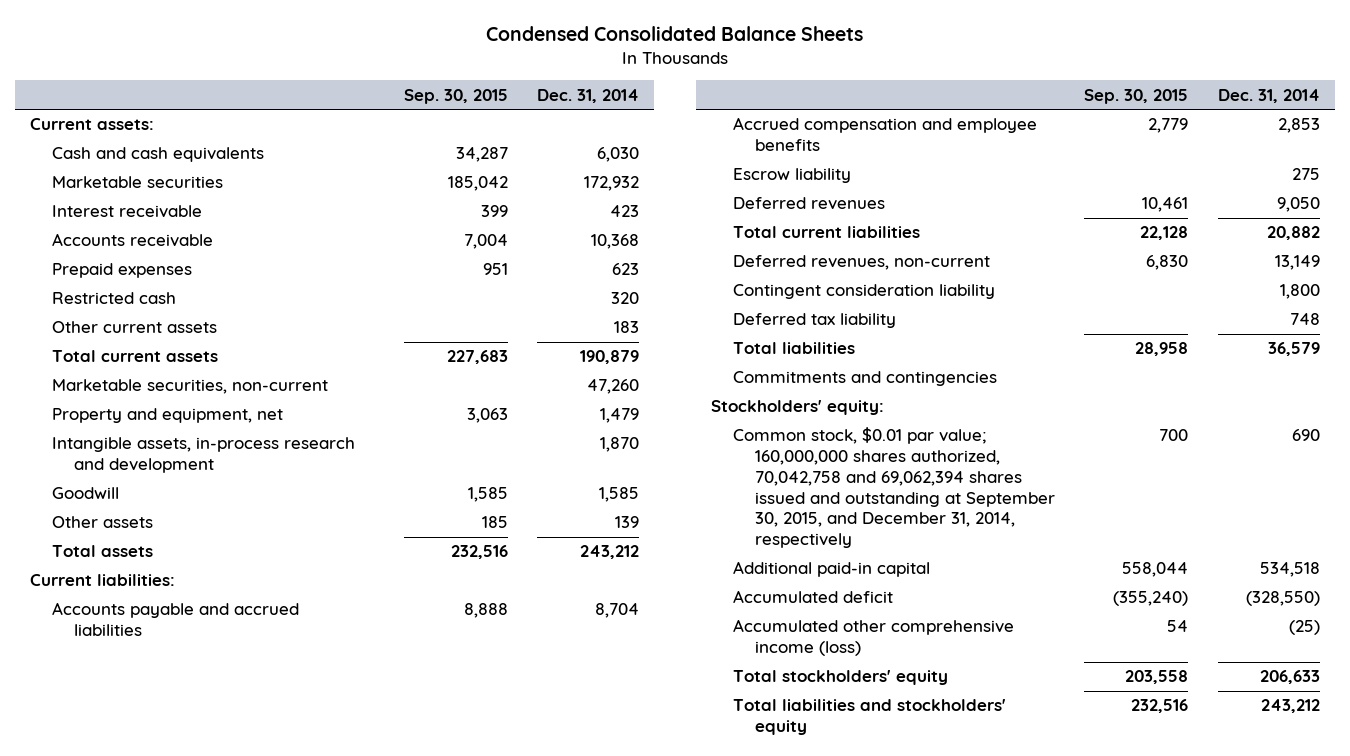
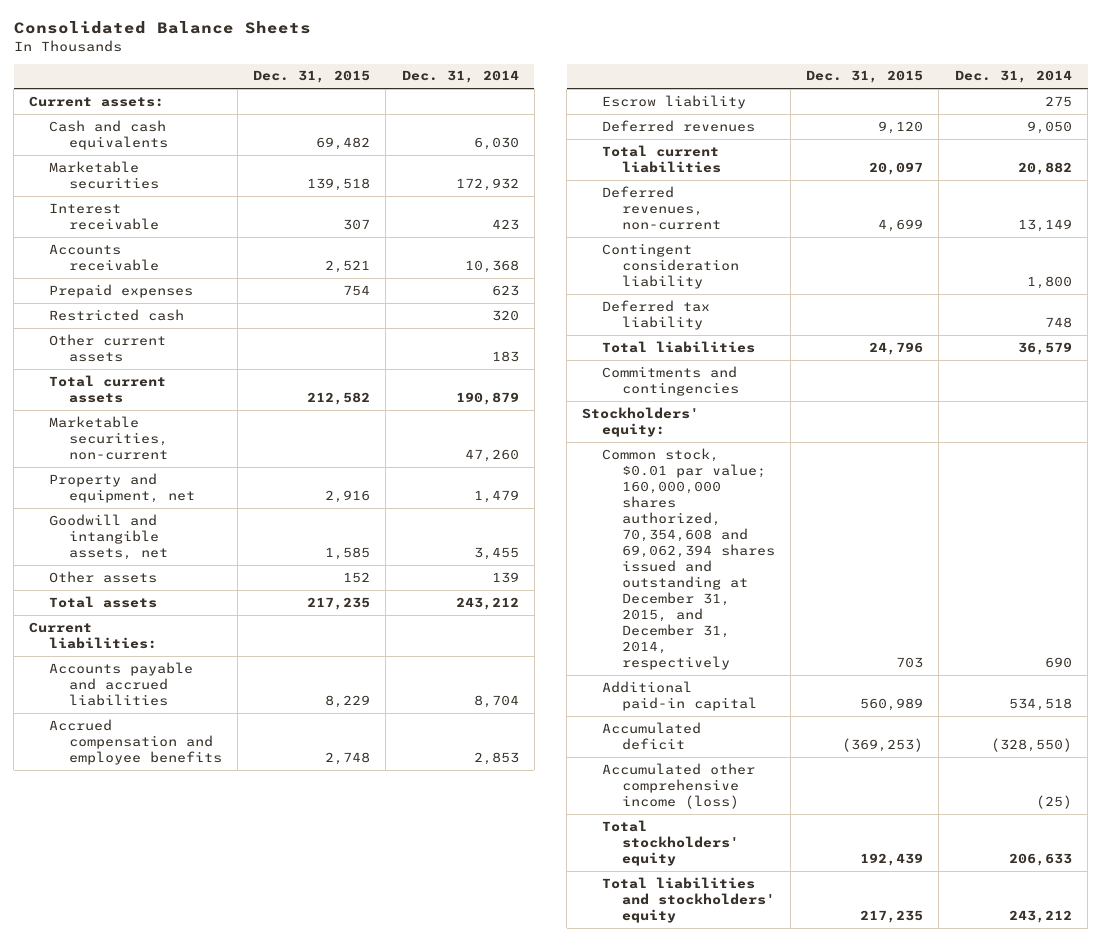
- Condensed Consolidated Balance Sheets
+ Consolidated Balance Sheets
- | Sep. 30, 2015 | Dec. 31, 2014
+ | Dec. 31, 2015 | Dec. 31, 2014
- Intangible assets, in-process research and development | | 1,870
- Goodwill | 1,585 | 1,585
+ Goodwill and intangible assets, net | 1,585 | 3,455
- Common stock, $0.01 par value; 160,000,000 shares authorized, 70,042,758 and 69,062,394 shares issued and outstanding at September 30, 2015, and December 31, 2014, respectively | 700 | 690
+ Common stock, $0.01 par value; 160,000,000 shares authorized, 70,354,608 and 69,062,394 shares issued and outstanding at December 31, 2015, and December 31, 2014, respectively | 703 | 690

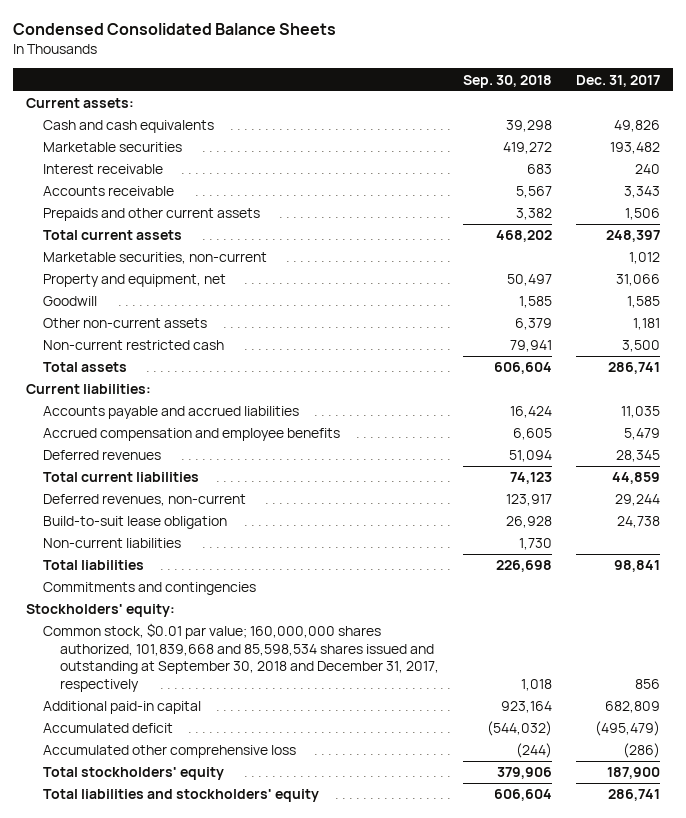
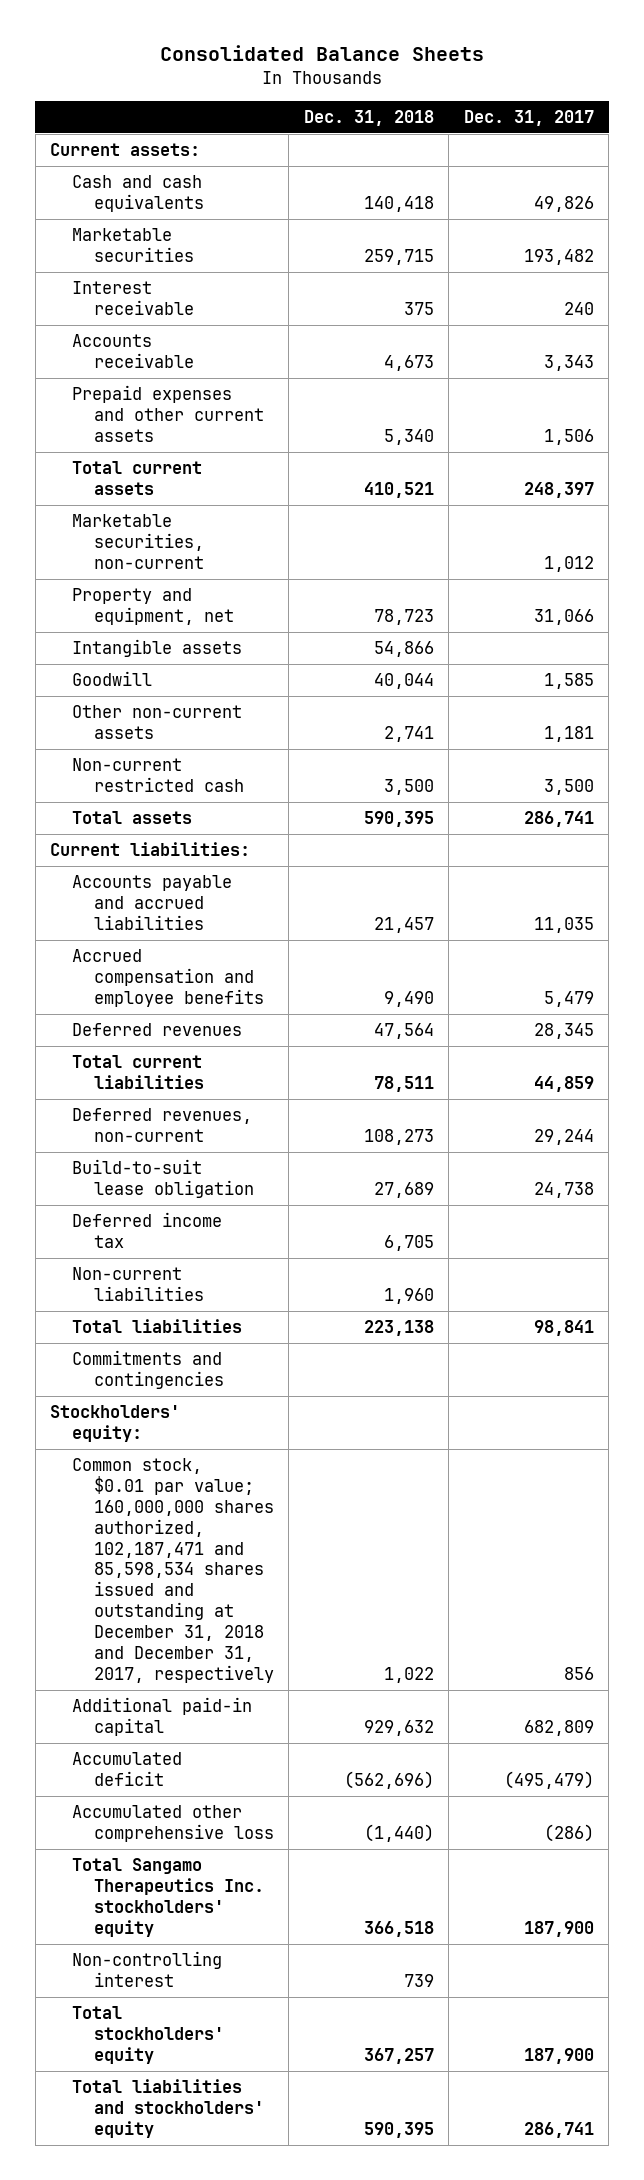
- Condensed Consolidated Balance Sheets
+ Consolidated Balance Sheets
- | Sep. 30, 2018 | Dec. 31, 2017
+ | Dec. 31, 2018 | Dec. 31, 2017
- Prepaids and other current assets | 3,382 | 1,506
+ Prepaid expenses and other current assets | 5,340 | 1,506
+ Intangible assets | 54,866 |
+ Deferred income tax | 6,705 |
- Common stock, $0.01 par value; 160,000,000 shares authorized, 101,839,668 and 85,598,534 shares issued and outstanding at September 30, 2018 and December 31, 2017, respectively | 1,018 | 856
+ Common stock, $0.01 par value; 160,000,000 shares authorized, 102,187,471 and 85,598,534 shares issued and outstanding at December 31, 2018 and December 31, 2017, respectively | 1,022 | 856
+ Total Sangamo Therapeutics Inc. stockholders' equity | 366,518 | 187,900
+ Non-controlling interest | 739 |

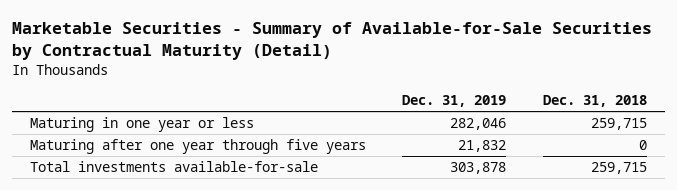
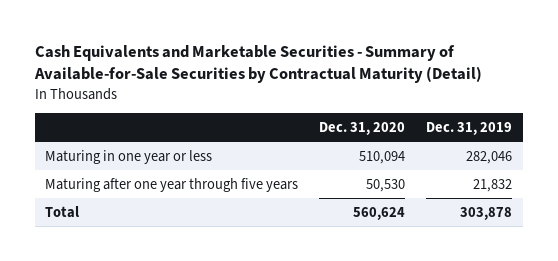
- Marketable Securities - Summary of Available-for-Sale Securities by Contractual Maturity (Detail)
+ Cash Equivalents and Marketable Securities - Summary of Available-for-Sale Securities by Contractual Maturity (Detail)
- | Dec. 31, 2019 | Dec. 31, 2018
+ | Dec. 31, 2020 | Dec. 31, 2019
- Total investments available-for-sale | 303,878 | 259,715
+ Total | 560,624 | 303,878

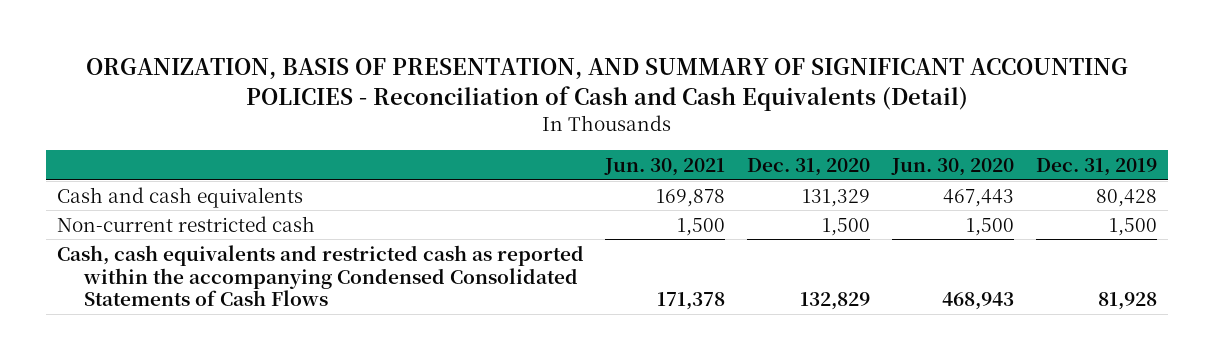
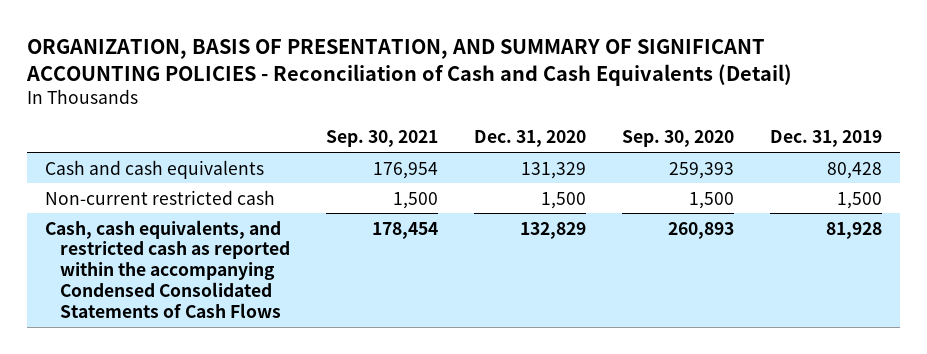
- | Jun. 30, 2021 | Dec. 31, 2020 | Jun. 30, 2020 | Dec. 31, 2019
+ | Sep. 30, 2021 | Dec. 31, 2020 | Sep. 30, 2020 | Dec. 31, 2019
- Cash, cash equivalents and restricted cash as reported within the accompanying Condensed Consolidated Statements of Cash Flows | 171,378 | 132,829 | 468,943 | 81,928
+ Cash, cash equivalents, and restricted cash as reported within the accompanying Condensed Consolidated Statements of Cash Flows | 178,454 | 132,829 | 260,893 | 81,928

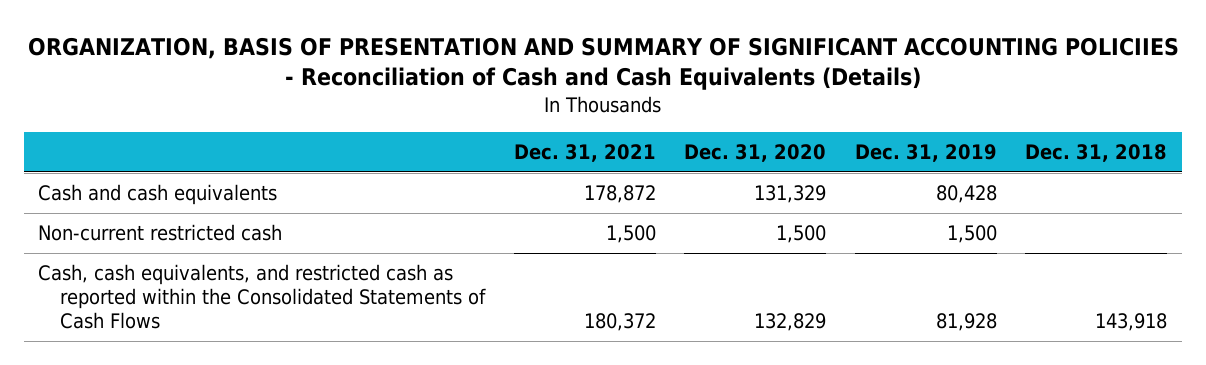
- ORGANIZATION, BASIS OF PRESENTATION, AND SUMMARY OF SIGNIFICANT ACCOUNTING POLICIES - Reconciliation of Cash and Cash Equivalents (Detail)
+ ORGANIZATION, BASIS OF PRESENTATION AND SUMMARY OF SIGNIFICANT ACCOUNTING POLICIIES - Reconciliation of Cash and Cash Equivalents (Details)
- | Sep. 30, 2021 | Dec. 31, 2020 | Sep. 30, 2020 | Dec. 31, 2019
+ | Dec. 31, 2021 | Dec. 31, 2020 | Dec. 31, 2019 | Dec. 31, 2018
- Cash, cash equivalents, and restricted cash as reported within the accompanying Condensed Consolidated Statements of Cash Flows | 178,454 | 132,829 | 260,893 | 81,928
+ Cash, cash equivalents, and restricted cash as reported within the Consolidated Statements of Cash Flows | 180,372 | 132,829 | 81,928 | 143,918

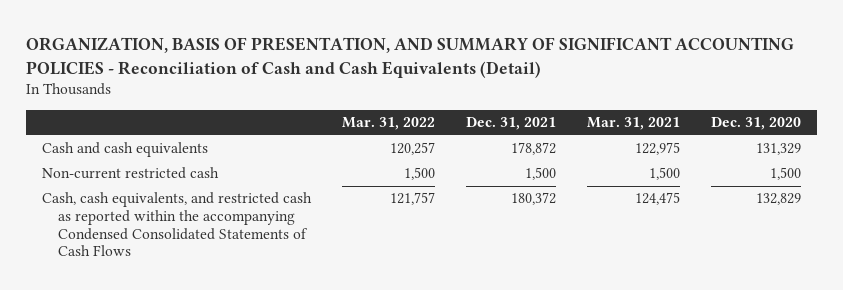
- ORGANIZATION, BASIS OF PRESENTATION AND SUMMARY OF SIGNIFICANT ACCOUNTING POLICIIES - Reconciliation of Cash and Cash Equivalents (Details)
+ ORGANIZATION, BASIS OF PRESENTATION, AND SUMMARY OF SIGNIFICANT ACCOUNTING POLICIES - Reconciliation of Cash and Cash Equivalents (Detail)
- | Dec. 31, 2021 | Dec. 31, 2020 | Dec. 31, 2019 | Dec. 31, 2018
+ | Mar. 31, 2022 | Dec. 31, 2021 | Mar. 31, 2021 | Dec. 31, 2020
- Cash, cash equivalents, and restricted cash as reported within the Consolidated Statements of Cash Flows | 180,372 | 132,829 | 81,928 | 143,918
+ Cash, cash equivalents, and restricted cash as reported within the accompanying Condensed Consolidated Statements of Cash Flows | 121,757 | 180,372 | 124,475 | 132,829

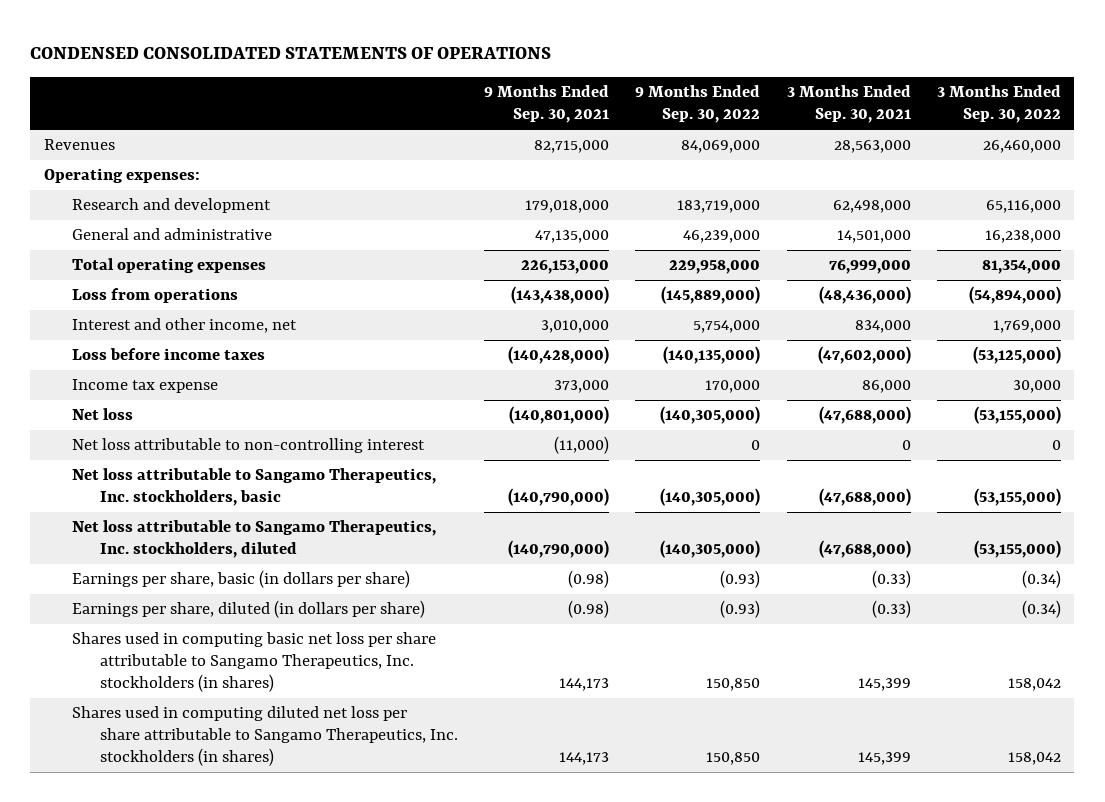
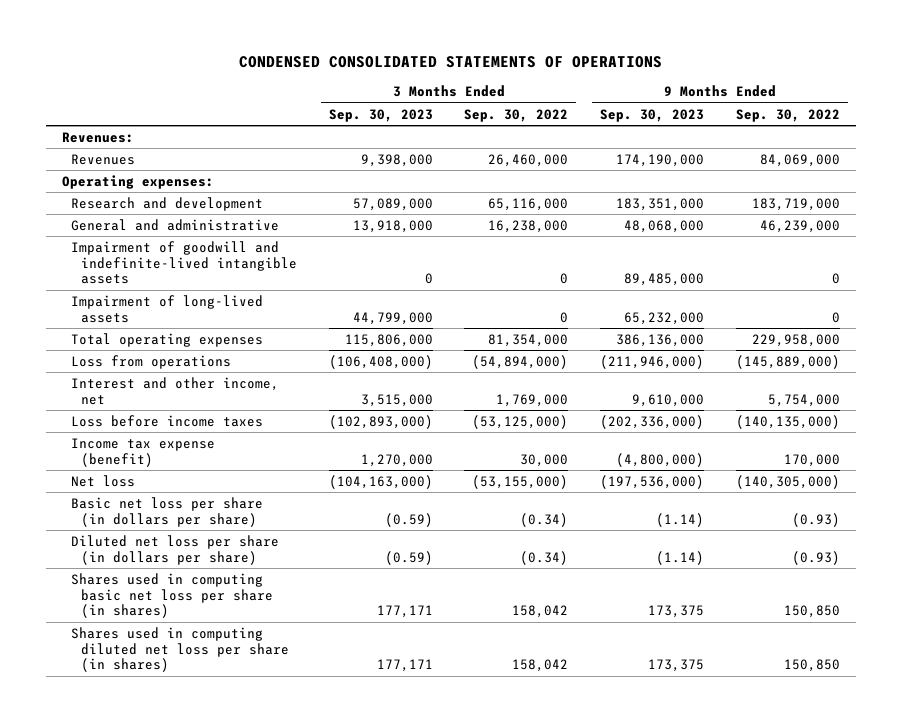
- | 9 Months Ended Sep. 30, 2021 | 9 Months Ended Sep. 30, 2022 | 3 Months Ended Sep. 30, 2021 | 3 Months Ended Sep. 30, 2022
+ | 3 Months Ended Sep. 30, 2023 | 3 Months Ended Sep. 30, 2022 | 9 Months Ended Sep. 30, 2023 | 9 Months Ended Sep. 30, 2022
+ Revenues:
+ Impairment of goodwill and indefinite-lived intangible assets | 0 | 0 | 89,485,000 | 0
+ Impairment of long-lived assets | 44,799,000 | 0 | 65,232,000 | 0
- Income tax expense | 373,000 | 170,000 | 86,000 | 30,000
+ Income tax expense (benefit) | 1,270,000 | 30,000 | (4,800,000) | 170,000
- Net loss attributable to non-controlling interest | (11,000) | 0 | 0 | 0
- Net loss attributable to Sangamo Therapeutics, Inc. stockholders, basic | (140,790,000) | (140,305,000) | (47,688,000) | (53,155,000)
- Net loss attributable to Sangamo Therapeutics, Inc. stockholders, diluted | (140,790,000) | (140,305,000) | (47,688,000) | (53,155,000)
- Earnings per share, basic (in dollars per share) | (0.98) | (0.93) | (0.33) | (0.34)
- Earnings per share, diluted (in dollars per share) | (0.98) | (0.93) | (0.33) | (0.34)
- Shares used in computing basic net loss per share attributable to Sangamo Therapeutics, Inc. stockholders (in shares) | 144,173 | 150,850 | 145,399 | 158,042
- Shares used in computing diluted net loss per share attributable to Sangamo Therapeutics, Inc. stockholders (in shares) | 144,173 | 150,850 | 145,399 | 158,042
+ Basic net loss per share (in dollars per share) | (0.59) | (0.34) | (1.14) | (0.93)
+ Diluted net loss per share (in dollars per share) | (0.59) | (0.34) | (1.14) | (0.93)
+ Shares used in computing basic net loss per share (in shares) | 177,171 | 158,042 | 173,375 | 150,850
+ Shares used in computing diluted net loss per share (in shares) | 177,171 | 158,042 | 173,375 | 150,850

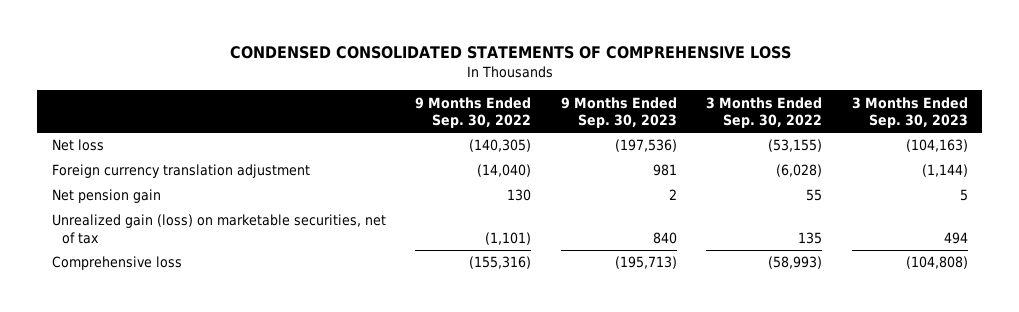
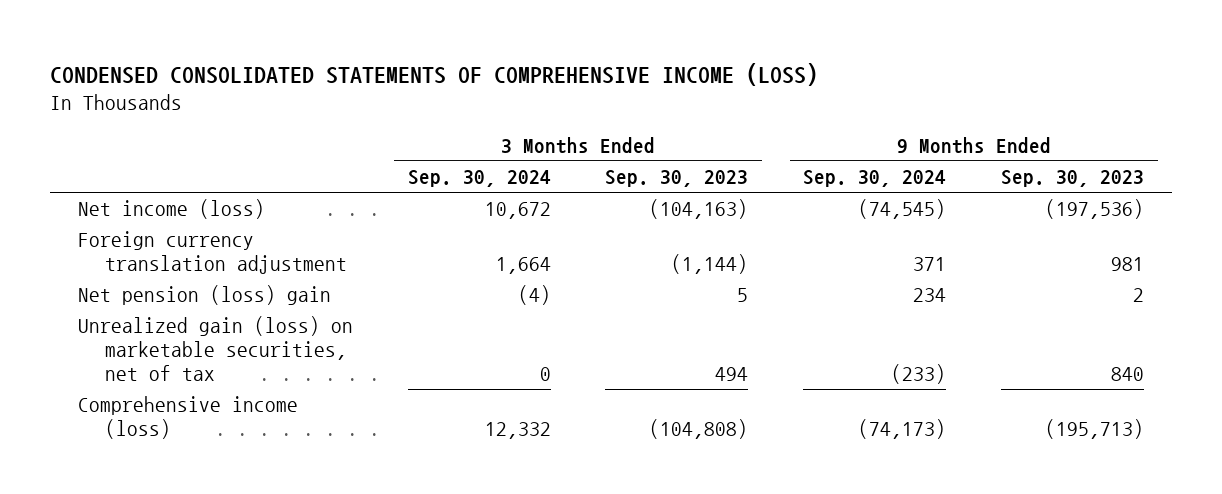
- CONDENSED CONSOLIDATED STATEMENTS OF COMPREHENSIVE LOSS
+ CONDENSED CONSOLIDATED STATEMENTS OF COMPREHENSIVE INCOME (LOSS)
- | 9 Months Ended Sep. 30, 2022 | 9 Months Ended Sep. 30, 2023 | 3 Months Ended Sep. 30, 2022 | 3 Months Ended Sep. 30, 2023
+ | 3 Months Ended Sep. 30, 2024 | 3 Months Ended Sep. 30, 2023 | 9 Months Ended Sep. 30, 2024 | 9 Months Ended Sep. 30, 2023
- Net loss | (140,305) | (197,536) | (53,155) | (104,163)
+ Net income (loss) | 10,672 | (104,163) | (74,545) | (197,536)
- Net pension gain | 130 | 2 | 55 | 5
+ Net pension (loss) gain | (4) | 5 | 234 | 2
- Comprehensive loss | (155,316) | (195,713) | (58,993) | (104,808)
+ Comprehensive income (loss) | 12,332 | (104,808) | (74,173) | (195,713)

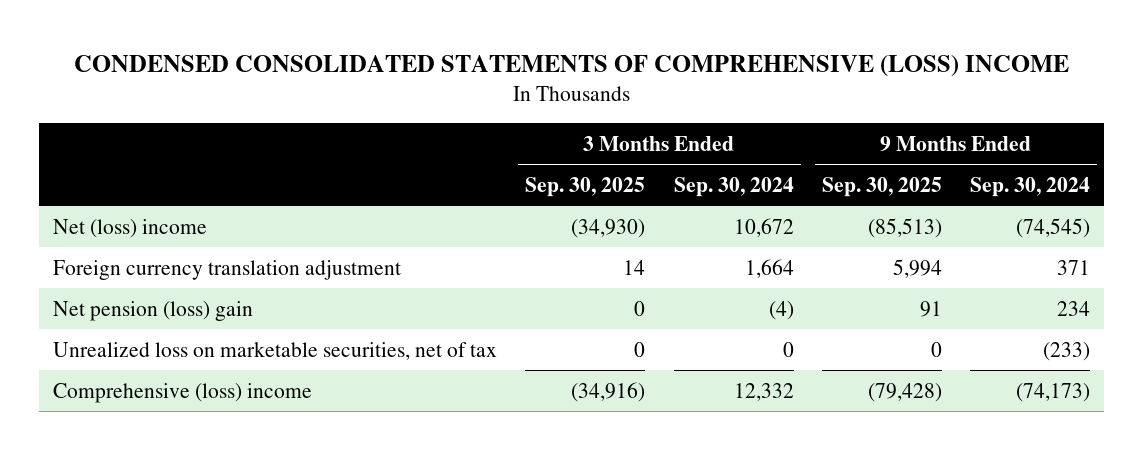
- CONDENSED CONSOLIDATED STATEMENTS OF COMPREHENSIVE INCOME (LOSS)
+ CONDENSED CONSOLIDATED STATEMENTS OF COMPREHENSIVE (LOSS) INCOME
- | 3 Months Ended Sep. 30, 2024 | 3 Months Ended Sep. 30, 2023 | 9 Months Ended Sep. 30, 2024 | 9 Months Ended Sep. 30, 2023
+ | 3 Months Ended Sep. 30, 2025 | 3 Months Ended Sep. 30, 2024 | 9 Months Ended Sep. 30, 2025 | 9 Months Ended Sep. 30, 2024
- Net income (loss) | 10,672 | (104,163) | (74,545) | (197,536)
+ Net (loss) income | (34,930) | 10,672 | (85,513) | (74,545)
- Unrealized gain (loss) on marketable securities, net of tax | 0 | 494 | (233) | 840
- Comprehensive income (loss) | 12,332 | (104,808) | (74,173) | (195,713)
+ Unrealized loss on marketable securities, net of tax | 0 | 0 | 0 | (233)
+ Comprehensive (loss) income | (34,916) | 12,332 | (79,428) | (74,173)

